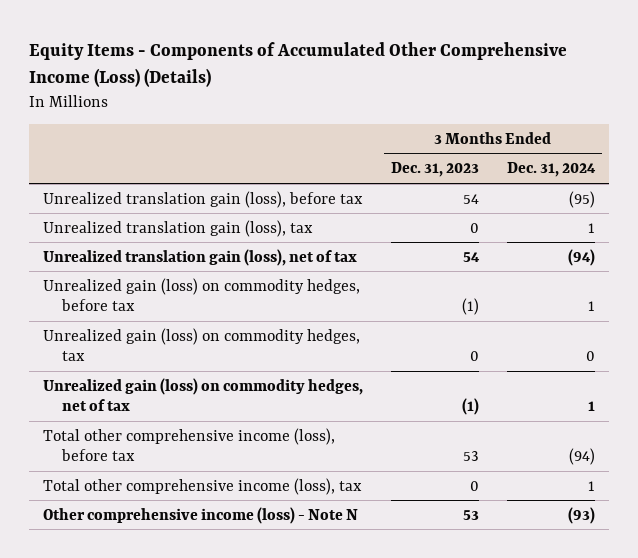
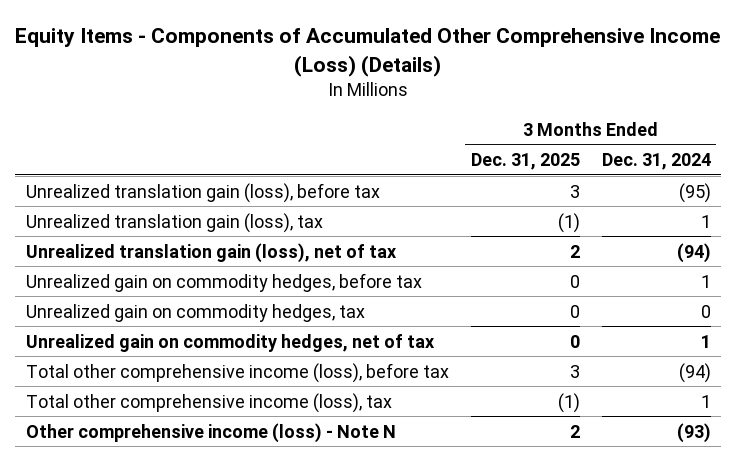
- | 3 Months Ended Dec. 31, 2023 | 3 Months Ended Dec. 31, 2024
+ | 3 Months Ended Dec. 31, 2025 | 3 Months Ended Dec. 31, 2024
- Unrealized gain (loss) on commodity hedges, before tax | (1) | 1
- Unrealized gain (loss) on commodity hedges, tax | 0 | 0
- Unrealized gain (loss) on commodity hedges, net of tax | (1) | 1
+ Unrealized gain on commodity hedges, before tax | 0 | 1
+ Unrealized gain on commodity hedges, tax | 0 | 0
+ Unrealized gain on commodity hedges, net of tax | 0 | 1

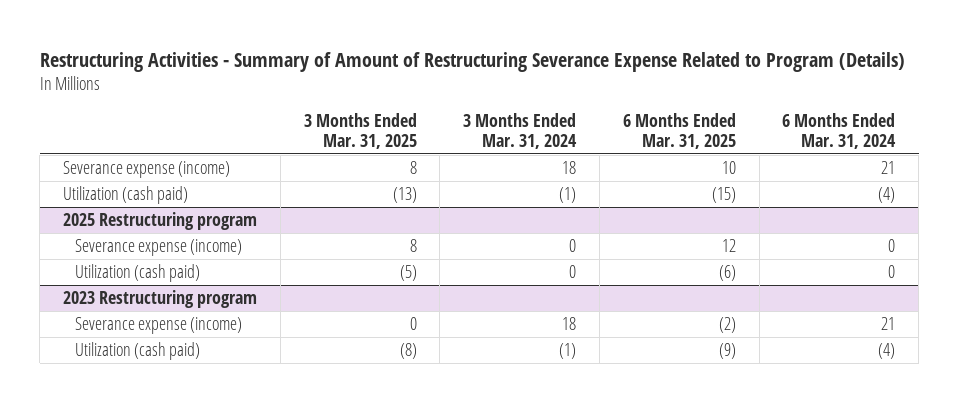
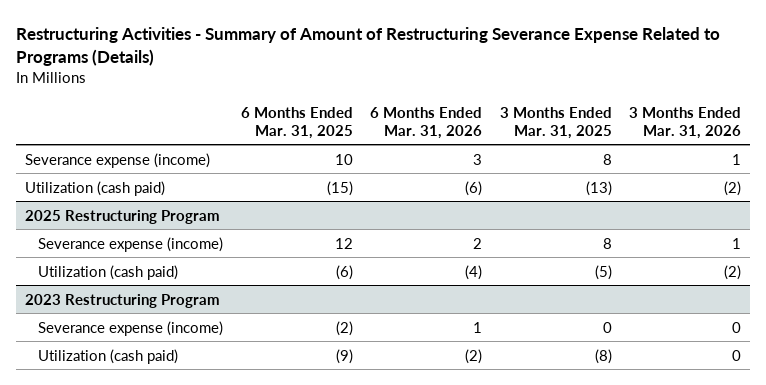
- Restructuring Activities - Summary of Amount of Restructuring Severance Expense Related to Program (Details)
+ Restructuring Activities - Summary of Amount of Restructuring Severance Expense Related to Programs (Details)
- | 3 Months Ended Mar. 31, 2025 | 3 Months Ended Mar. 31, 2024 | 6 Months Ended Mar. 31, 2025 | 6 Months Ended Mar. 31, 2024
+ | 6 Months Ended Mar. 31, 2025 | 6 Months Ended Mar. 31, 2026 | 3 Months Ended Mar. 31, 2025 | 3 Months Ended Mar. 31, 2026
- 2025 Restructuring program
+ 2025 Restructuring Program
- 2023 Restructuring program
+ 2023 Restructuring Program

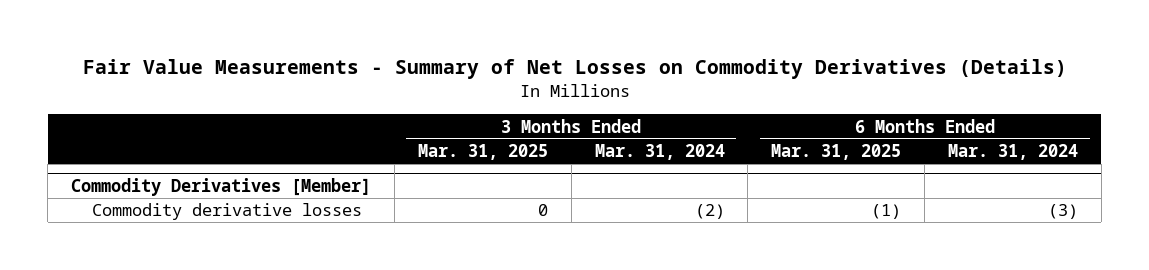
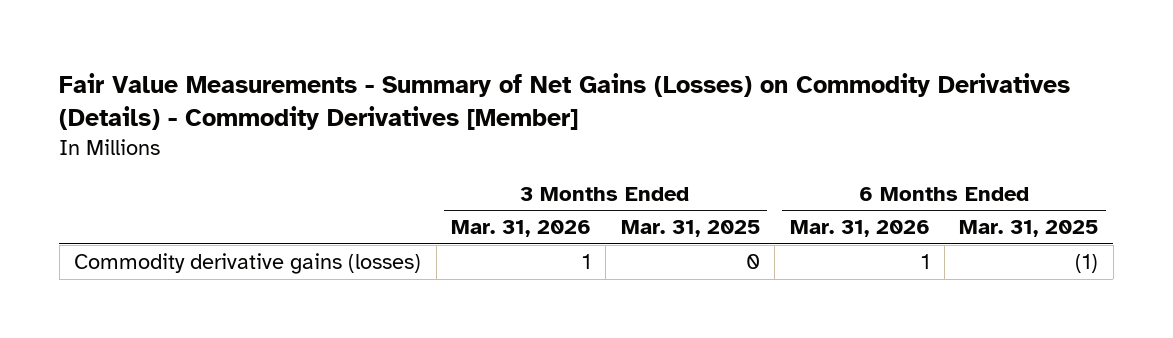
- Fair Value Measurements - Summary of Net Losses on Commodity Derivatives (Details)
+ Fair Value Measurements - Summary of Net Gains (Losses) on Commodity Derivatives (Details) - Commodity Derivatives [Member]
- | 3 Months Ended Mar. 31, 2025 | 3 Months Ended Mar. 31, 2024 | 6 Months Ended Mar. 31, 2025 | 6 Months Ended Mar. 31, 2024
+ | 3 Months Ended Mar. 31, 2026 | 3 Months Ended Mar. 31, 2025 | 6 Months Ended Mar. 31, 2026 | 6 Months Ended Mar. 31, 2025
- Commodity Derivatives [Member]
- Commodity derivative losses | 0 | (2) | (1) | (3)
+ Commodity derivative gains (losses) | 1 | 0 | 1 | (1)

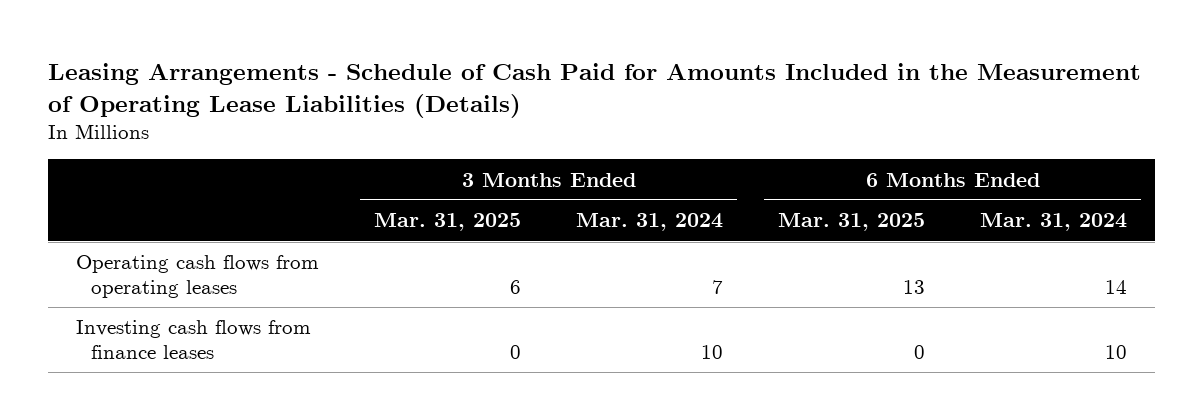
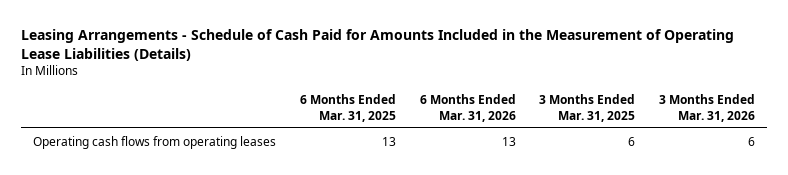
- | 3 Months Ended Mar. 31, 2025 | 3 Months Ended Mar. 31, 2024 | 6 Months Ended Mar. 31, 2025 | 6 Months Ended Mar. 31, 2024
+ | 6 Months Ended Mar. 31, 2025 | 6 Months Ended Mar. 31, 2026 | 3 Months Ended Mar. 31, 2025 | 3 Months Ended Mar. 31, 2026
- Investing cash flows from finance leases | 0 | 10 | 0 | 10

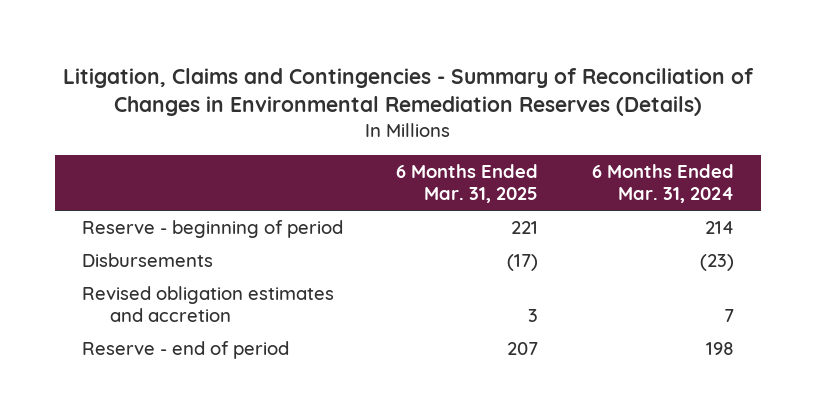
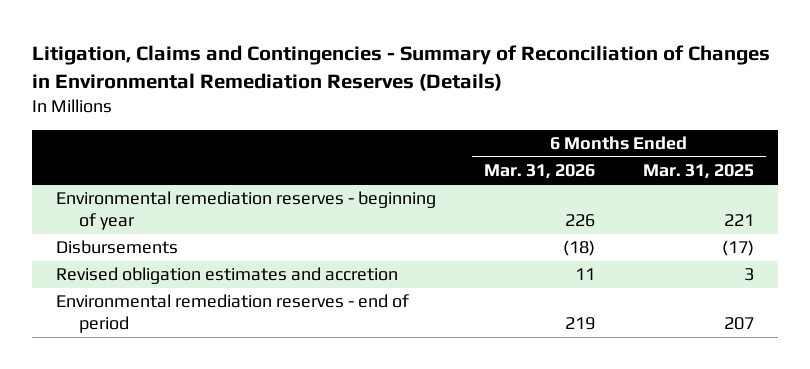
- | 6 Months Ended Mar. 31, 2025 | 6 Months Ended Mar. 31, 2024
+ | 6 Months Ended Mar. 31, 2026 | 6 Months Ended Mar. 31, 2025
- Reserve - beginning of period | 221 | 214
+ Environmental remediation reserves - beginning of year | 226 | 221
- Reserve - end of period | 207 | 198
+ Environmental remediation reserves - end of period | 219 | 207

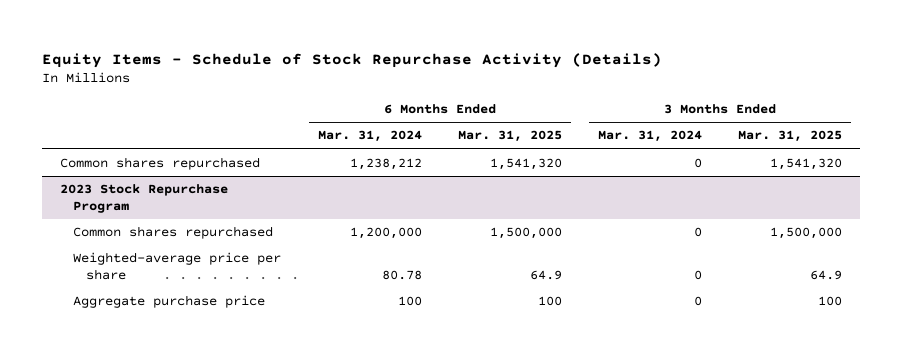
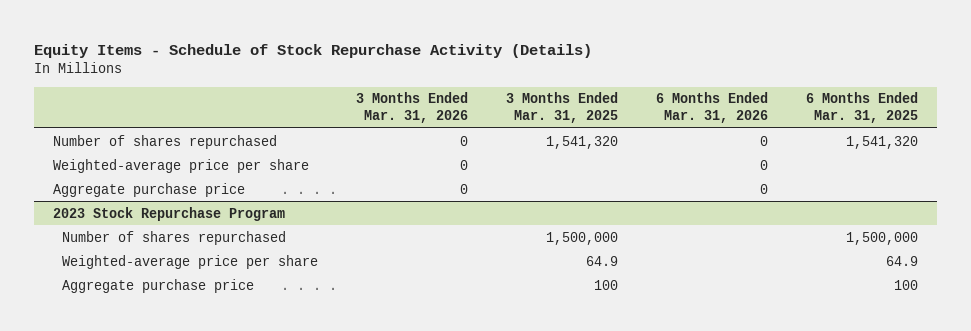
- | 6 Months Ended Mar. 31, 2024 | 6 Months Ended Mar. 31, 2025 | 3 Months Ended Mar. 31, 2024 | 3 Months Ended Mar. 31, 2025
+ | 3 Months Ended Mar. 31, 2026 | 3 Months Ended Mar. 31, 2025 | 6 Months Ended Mar. 31, 2026 | 6 Months Ended Mar. 31, 2025
- Common shares repurchased | 1,238,212 | 1,541,320 | 0 | 1,541,320
+ Number of shares repurchased | 0 | 1,541,320 | 0 | 1,541,320
+ Weighted-average price per share | 0 | | 0 |
+ Aggregate purchase price | 0 | | 0 |
@ 2023 Stock Repurchase Program
- Common shares repurchased | 1,200,000 | 1,500,000 | 0 | 1,500,000
+ Number of shares repurchased | | 1,500,000 | | 1,500,000

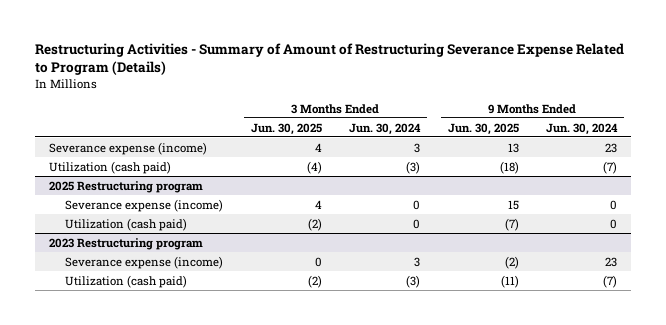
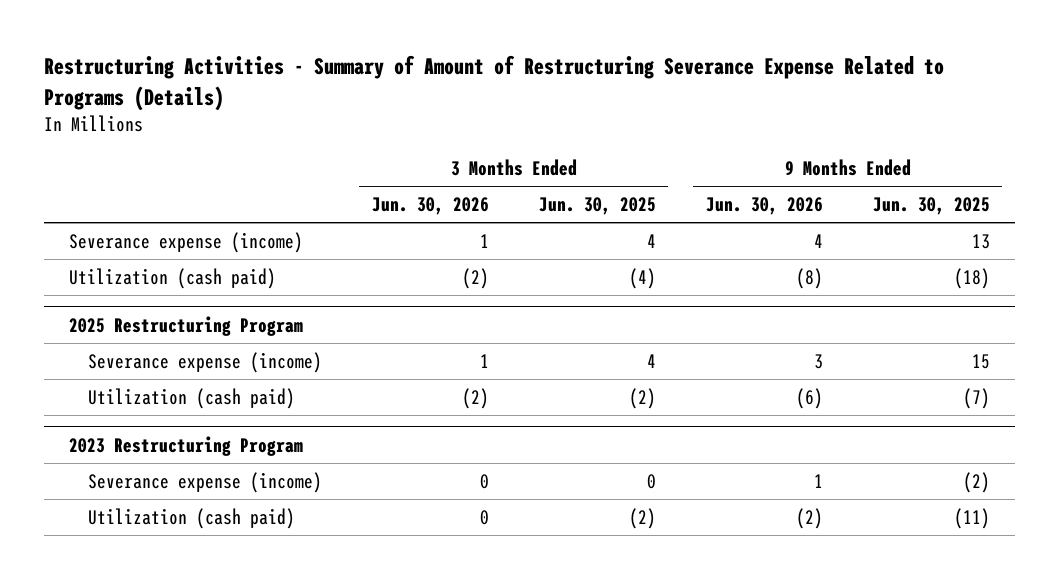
- Restructuring Activities - Summary of Amount of Restructuring Severance Expense Related to Program (Details)
+ Restructuring Activities - Summary of Amount of Restructuring Severance Expense Related to Programs (Details)
- | 3 Months Ended Jun. 30, 2025 | 3 Months Ended Jun. 30, 2024 | 9 Months Ended Jun. 30, 2025 | 9 Months Ended Jun. 30, 2024
+ | 3 Months Ended Jun. 30, 2026 | 3 Months Ended Jun. 30, 2025 | 9 Months Ended Jun. 30, 2026 | 9 Months Ended Jun. 30, 2025
- 2025 Restructuring program
+ 2025 Restructuring Program
- 2023 Restructuring program
+ 2023 Restructuring Program

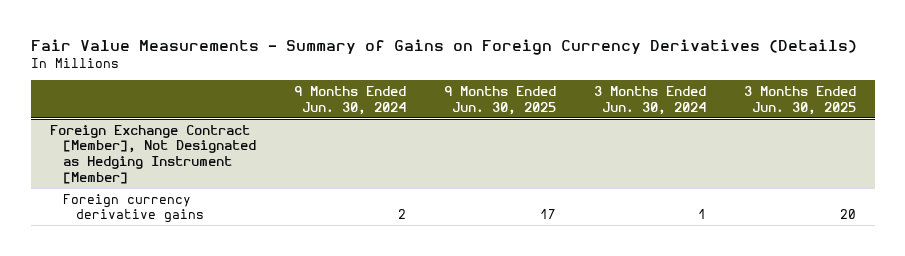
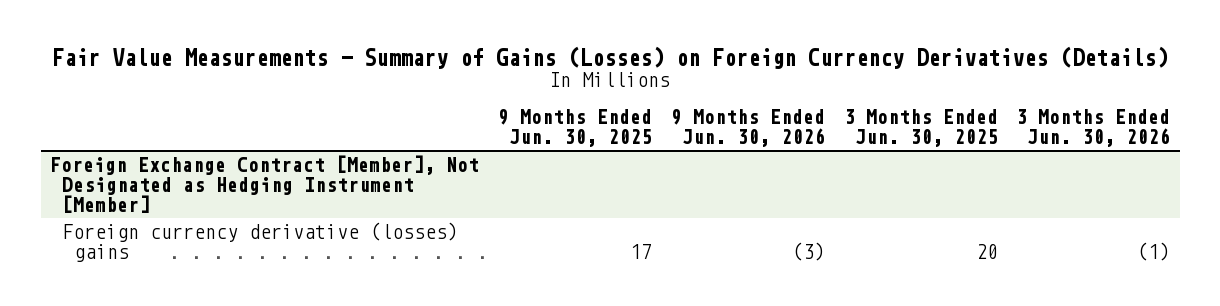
- Fair Value Measurements - Summary of Gains on Foreign Currency Derivatives (Details)
+ Fair Value Measurements - Summary of Gains (Losses) on Foreign Currency Derivatives (Details)
- | 9 Months Ended Jun. 30, 2024 | 9 Months Ended Jun. 30, 2025 | 3 Months Ended Jun. 30, 2024 | 3 Months Ended Jun. 30, 2025
+ | 9 Months Ended Jun. 30, 2025 | 9 Months Ended Jun. 30, 2026 | 3 Months Ended Jun. 30, 2025 | 3 Months Ended Jun. 30, 2026
@ Foreign Exchange Contract [Member], Not Designated as Hedging Instrument [Member]
- Foreign currency derivative gains | 2 | 17 | 1 | 20
+ Foreign currency derivative (losses) gains | 17 | (3) | 20 | (1)

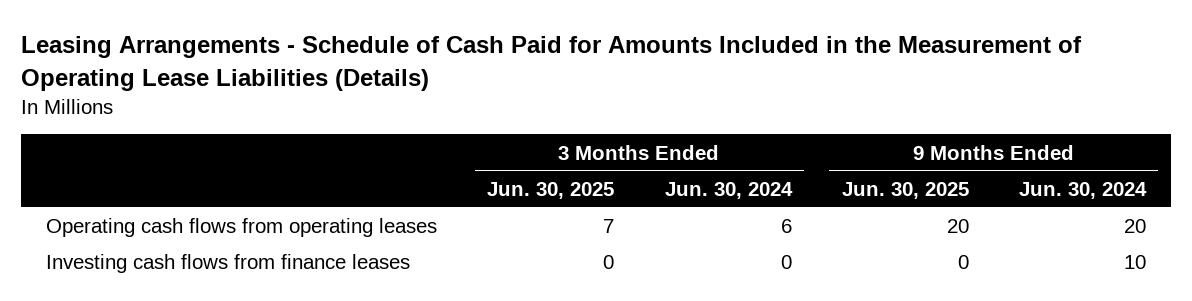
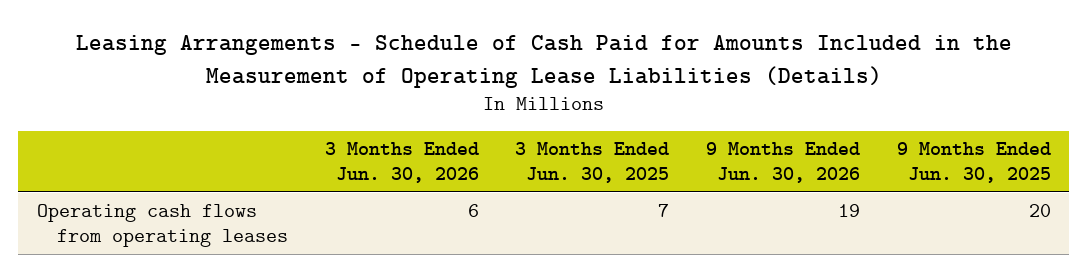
- | 3 Months Ended Jun. 30, 2025 | 3 Months Ended Jun. 30, 2024 | 9 Months Ended Jun. 30, 2025 | 9 Months Ended Jun. 30, 2024
+ | 3 Months Ended Jun. 30, 2026 | 3 Months Ended Jun. 30, 2025 | 9 Months Ended Jun. 30, 2026 | 9 Months Ended Jun. 30, 2025
- Investing cash flows from finance leases | 0 | 0 | 0 | 10

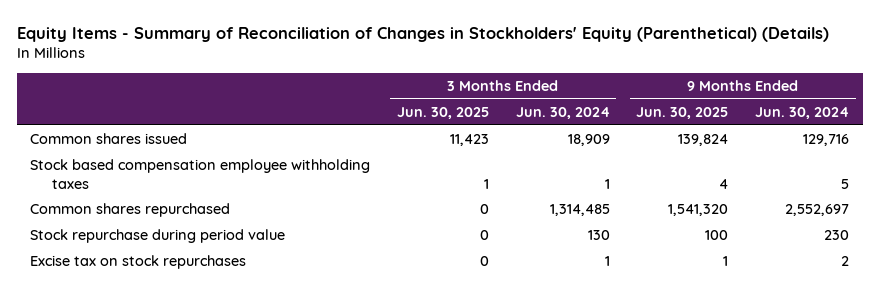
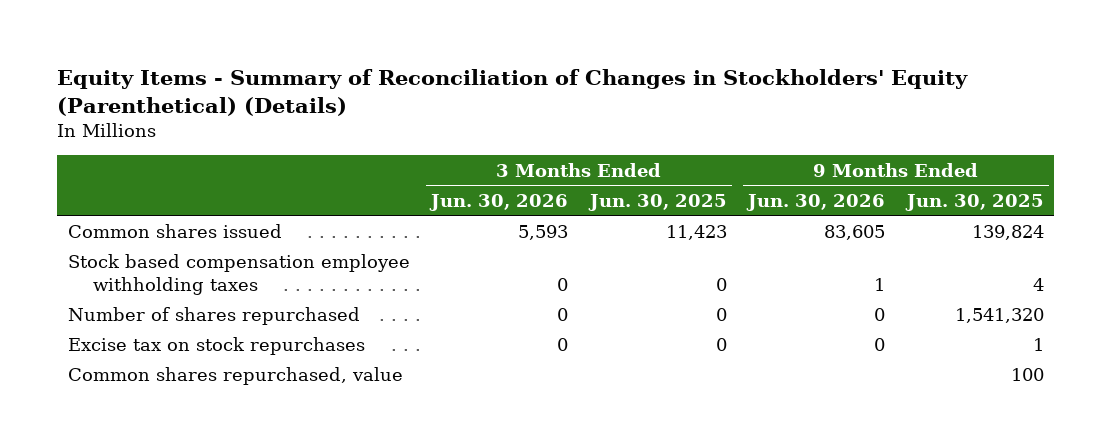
- | 3 Months Ended Jun. 30, 2025 | 3 Months Ended Jun. 30, 2024 | 9 Months Ended Jun. 30, 2025 | 9 Months Ended Jun. 30, 2024
+ | 3 Months Ended Jun. 30, 2026 | 3 Months Ended Jun. 30, 2025 | 9 Months Ended Jun. 30, 2026 | 9 Months Ended Jun. 30, 2025
- Stock based compensation employee withholding taxes | 1 | 1 | 4 | 5
- Common shares repurchased | 0 | 1,314,485 | 1,541,320 | 2,552,697
- Stock repurchase during period value | 0 | 130 | 100 | 230
+ Stock based compensation employee withholding taxes | 0 | 0 | 1 | 4
+ Number of shares repurchased | 0 | 0 | 0 | 1,541,320
+ Common shares repurchased, value | | | | 100

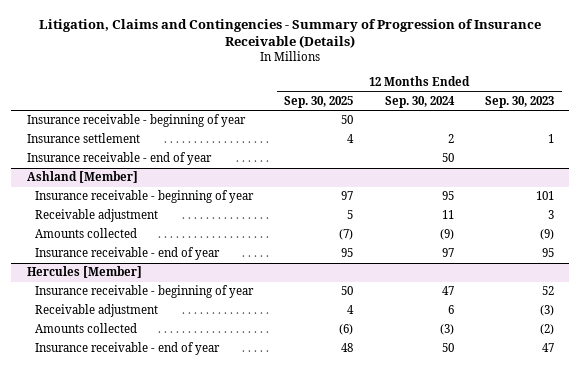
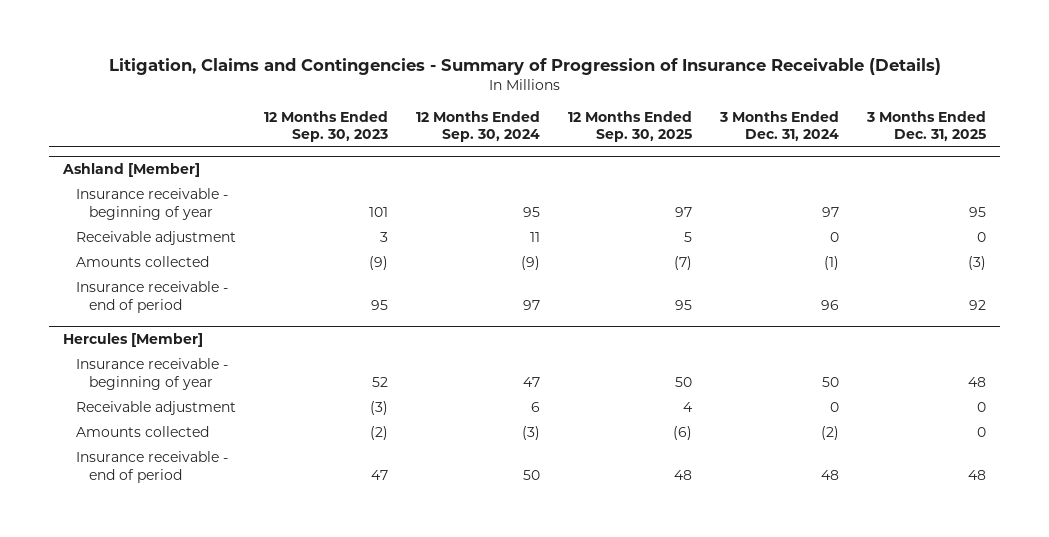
- | 12 Months Ended Sep. 30, 2025 | 12 Months Ended Sep. 30, 2024 | 12 Months Ended Sep. 30, 2023
+ | 12 Months Ended Sep. 30, 2023 | 12 Months Ended Sep. 30, 2024 | 12 Months Ended Sep. 30, 2025 | 3 Months Ended Dec. 31, 2024 | 3 Months Ended Dec. 31, 2025
- Insurance receivable - beginning of year | 50 | |
- Insurance settlement | 4 | 2 | 1
- Insurance receivable - end of year | | 50 |
@ Ashland [Member]
- Insurance receivable - end of year | 95 | 97 | 95
+ Insurance receivable - end of period | 95 | 97 | 95 | 96 | 92
@ Hercules [Member]
- Insurance receivable - end of year | 48 | 50 | 47
+ Insurance receivable - end of period | 47 | 50 | 48 | 48 | 48

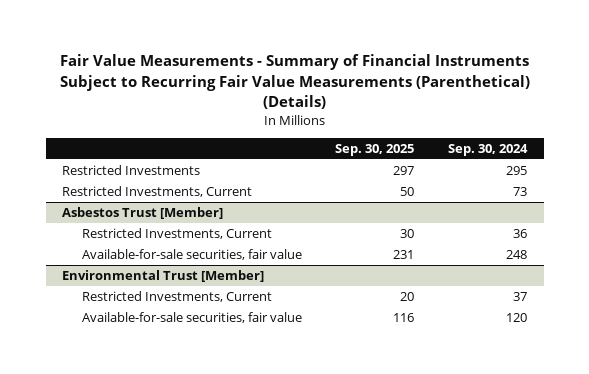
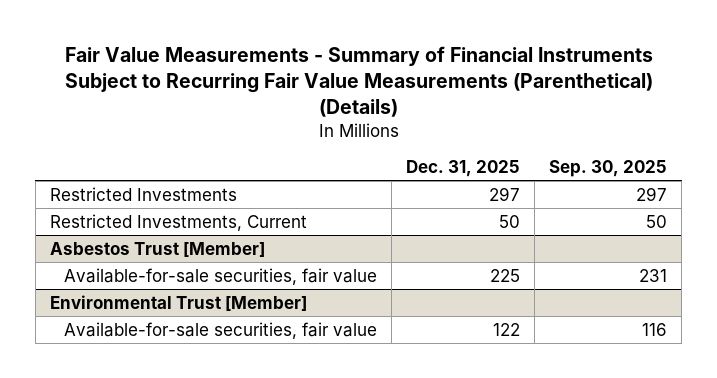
- | Sep. 30, 2025 | Sep. 30, 2024
+ | Dec. 31, 2025 | Sep. 30, 2025
@ Asbestos Trust [Member]
- Restricted Investments, Current | 30 | 36
@ Environmental Trust [Member]
- Restricted Investments, Current | 20 | 37

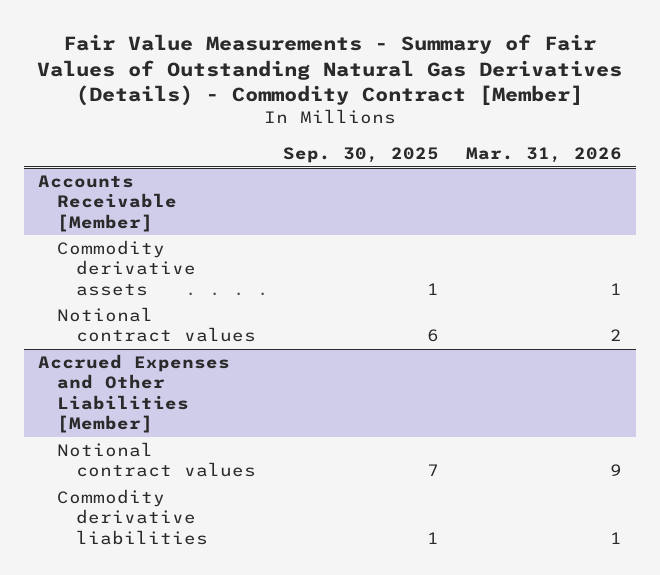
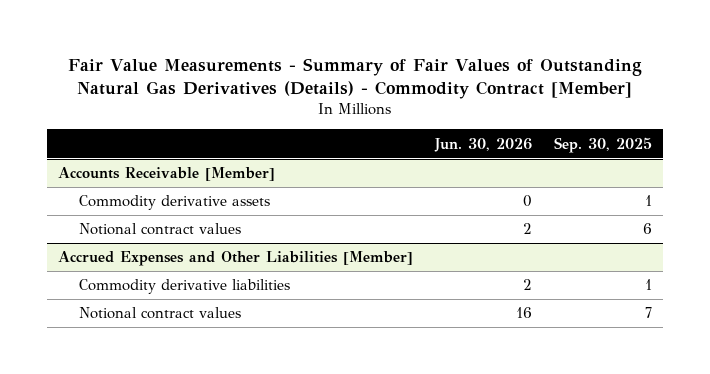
- | Sep. 30, 2025 | Mar. 31, 2026
+ | Jun. 30, 2026 | Sep. 30, 2025
@ Accrued Expenses and Other Liabilities [Member]
moved down: Notional contract values | 16 | 7

